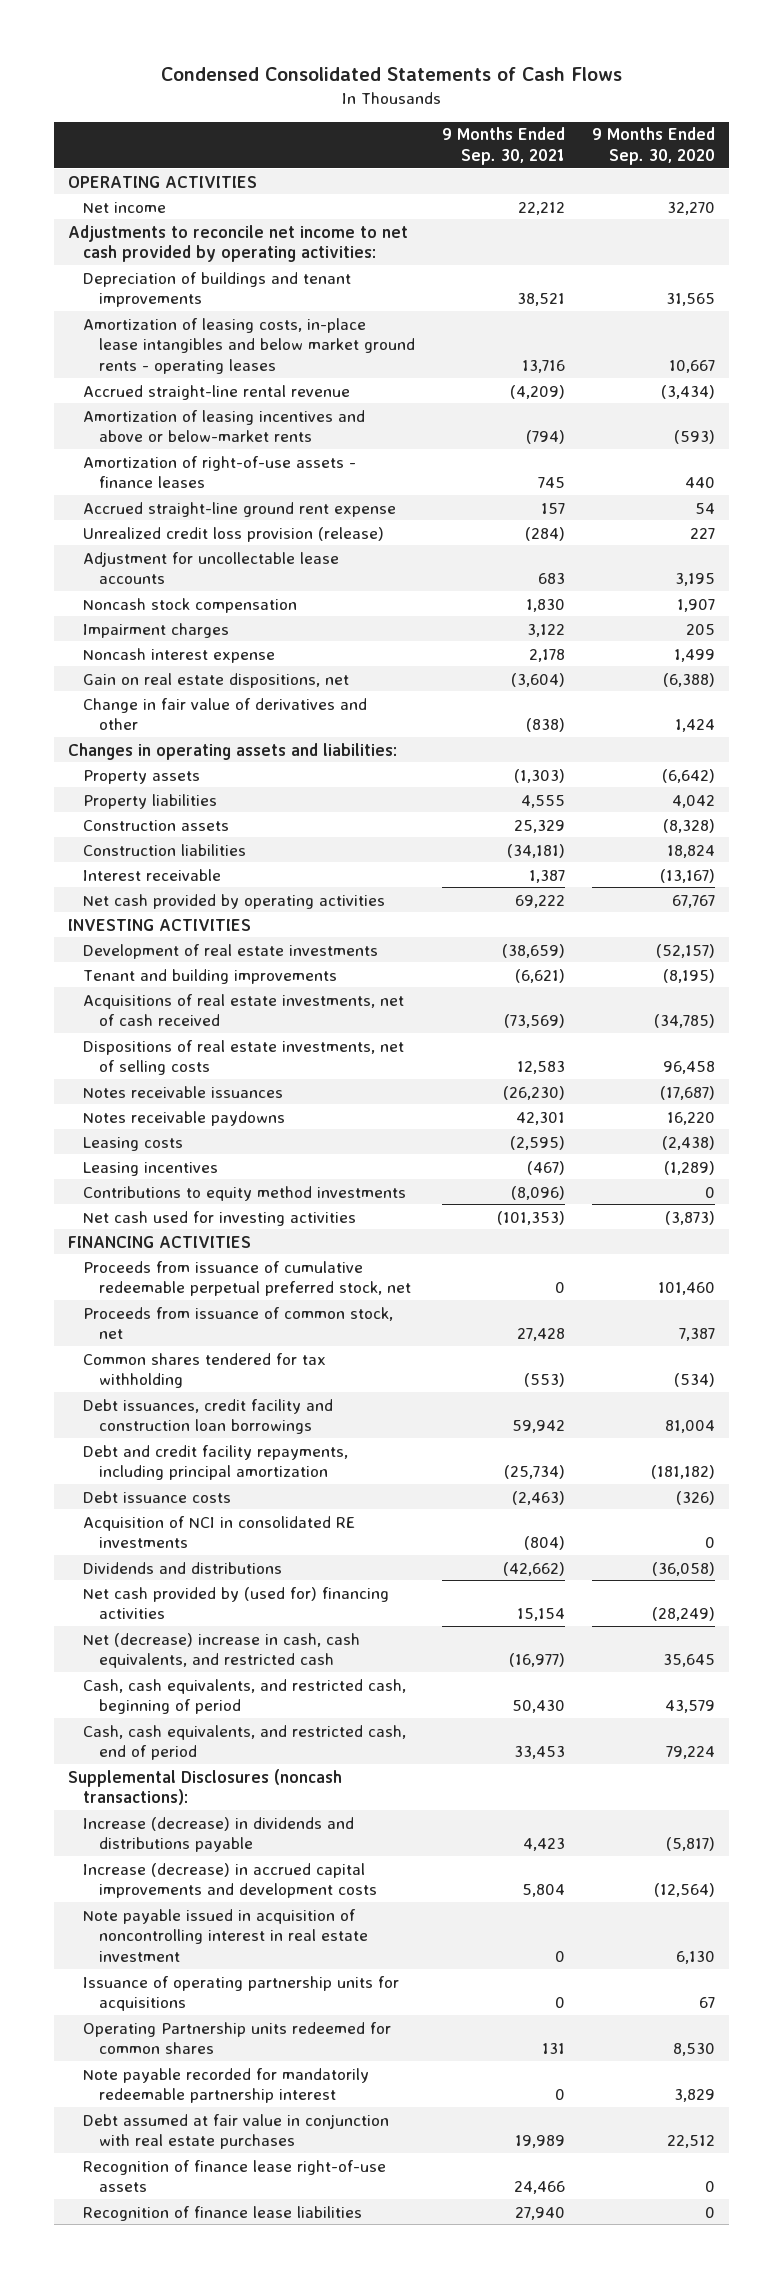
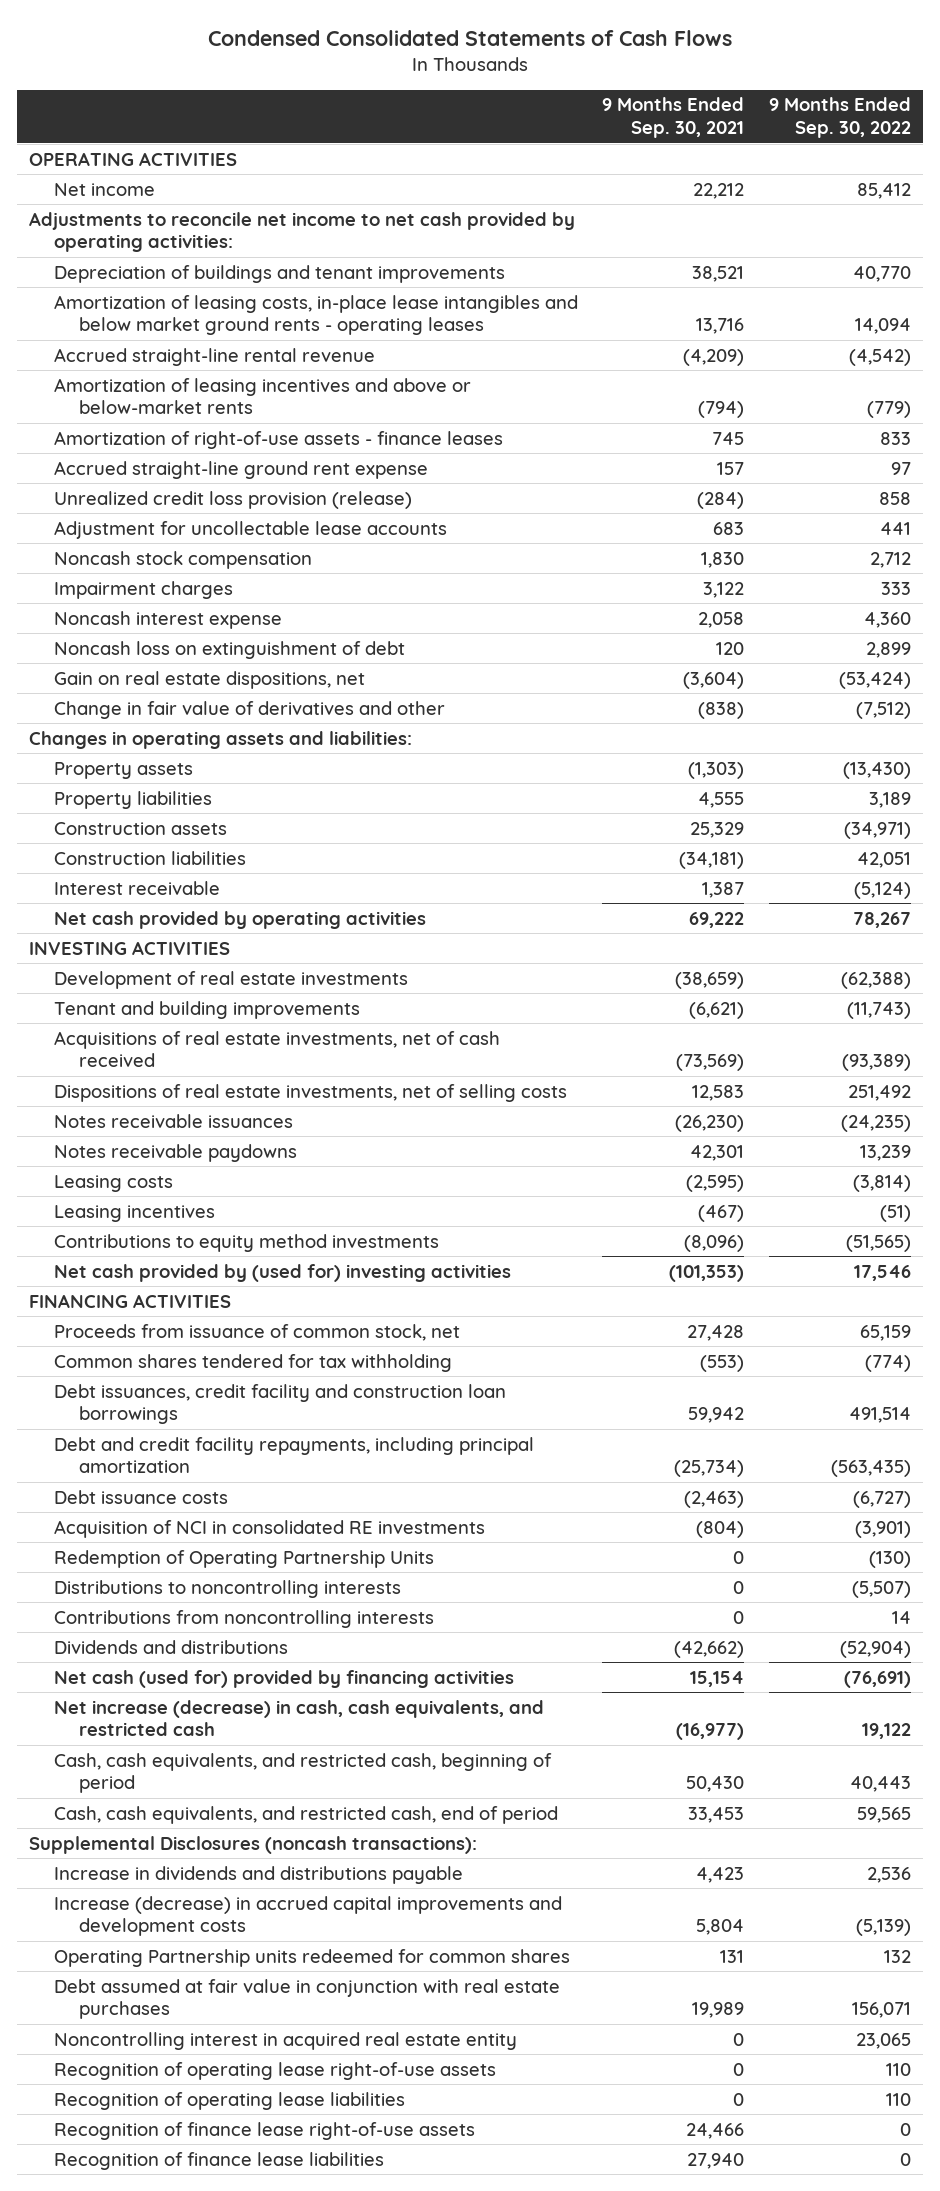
- | 9 Months Ended Sep. 30, 2021 | 9 Months Ended Sep. 30, 2020
+ | 9 Months Ended Sep. 30, 2021 | 9 Months Ended Sep. 30, 2022
- Noncash interest expense | 2,178 | 1,499
+ Noncash interest expense | 2,058 | 4,360
+ Noncash loss on extinguishment of debt | 120 | 2,899
- Net cash used for investing activities | (101,353) | (3,873)
+ Net cash provided by (used for) investing activities | (101,353) | 17,546
- Proceeds from issuance of cumulative redeemable perpetual preferred stock, net | 0 | 101,460
+ Redemption of Operating Partnership Units | 0 | (130)
+ Distributions to noncontrolling interests | 0 | (5,507)
+ Contributions from noncontrolling interests | 0 | 14
- Net cash provided by (used for) financing activities | 15,154 | (28,249)
- Net (decrease) increase in cash, cash equivalents, and restricted cash | (16,977) | 35,645
+ Net cash (used for) provided by financing activities | 15,154 | (76,691)
+ Net increase (decrease) in cash, cash equivalents, and restricted cash | (16,977) | 19,122
- Increase (decrease) in dividends and distributions payable | 4,423 | (5,817)
+ Increase in dividends and distributions payable | 4,423 | 2,536
- Note payable issued in acquisition of noncontrolling interest in real estate investment | 0 | 6,130
- Issuance of operating partnership units for acquisitions | 0 | 67
- Note payable recorded for mandatorily redeemable partnership interest | 0 | 3,829
+ Noncontrolling interest in acquired real estate entity | 0 | 23,065
+ Recognition of operating lease right-of-use assets | 0 | 110
+ Recognition of operating lease liabilities | 0 | 110

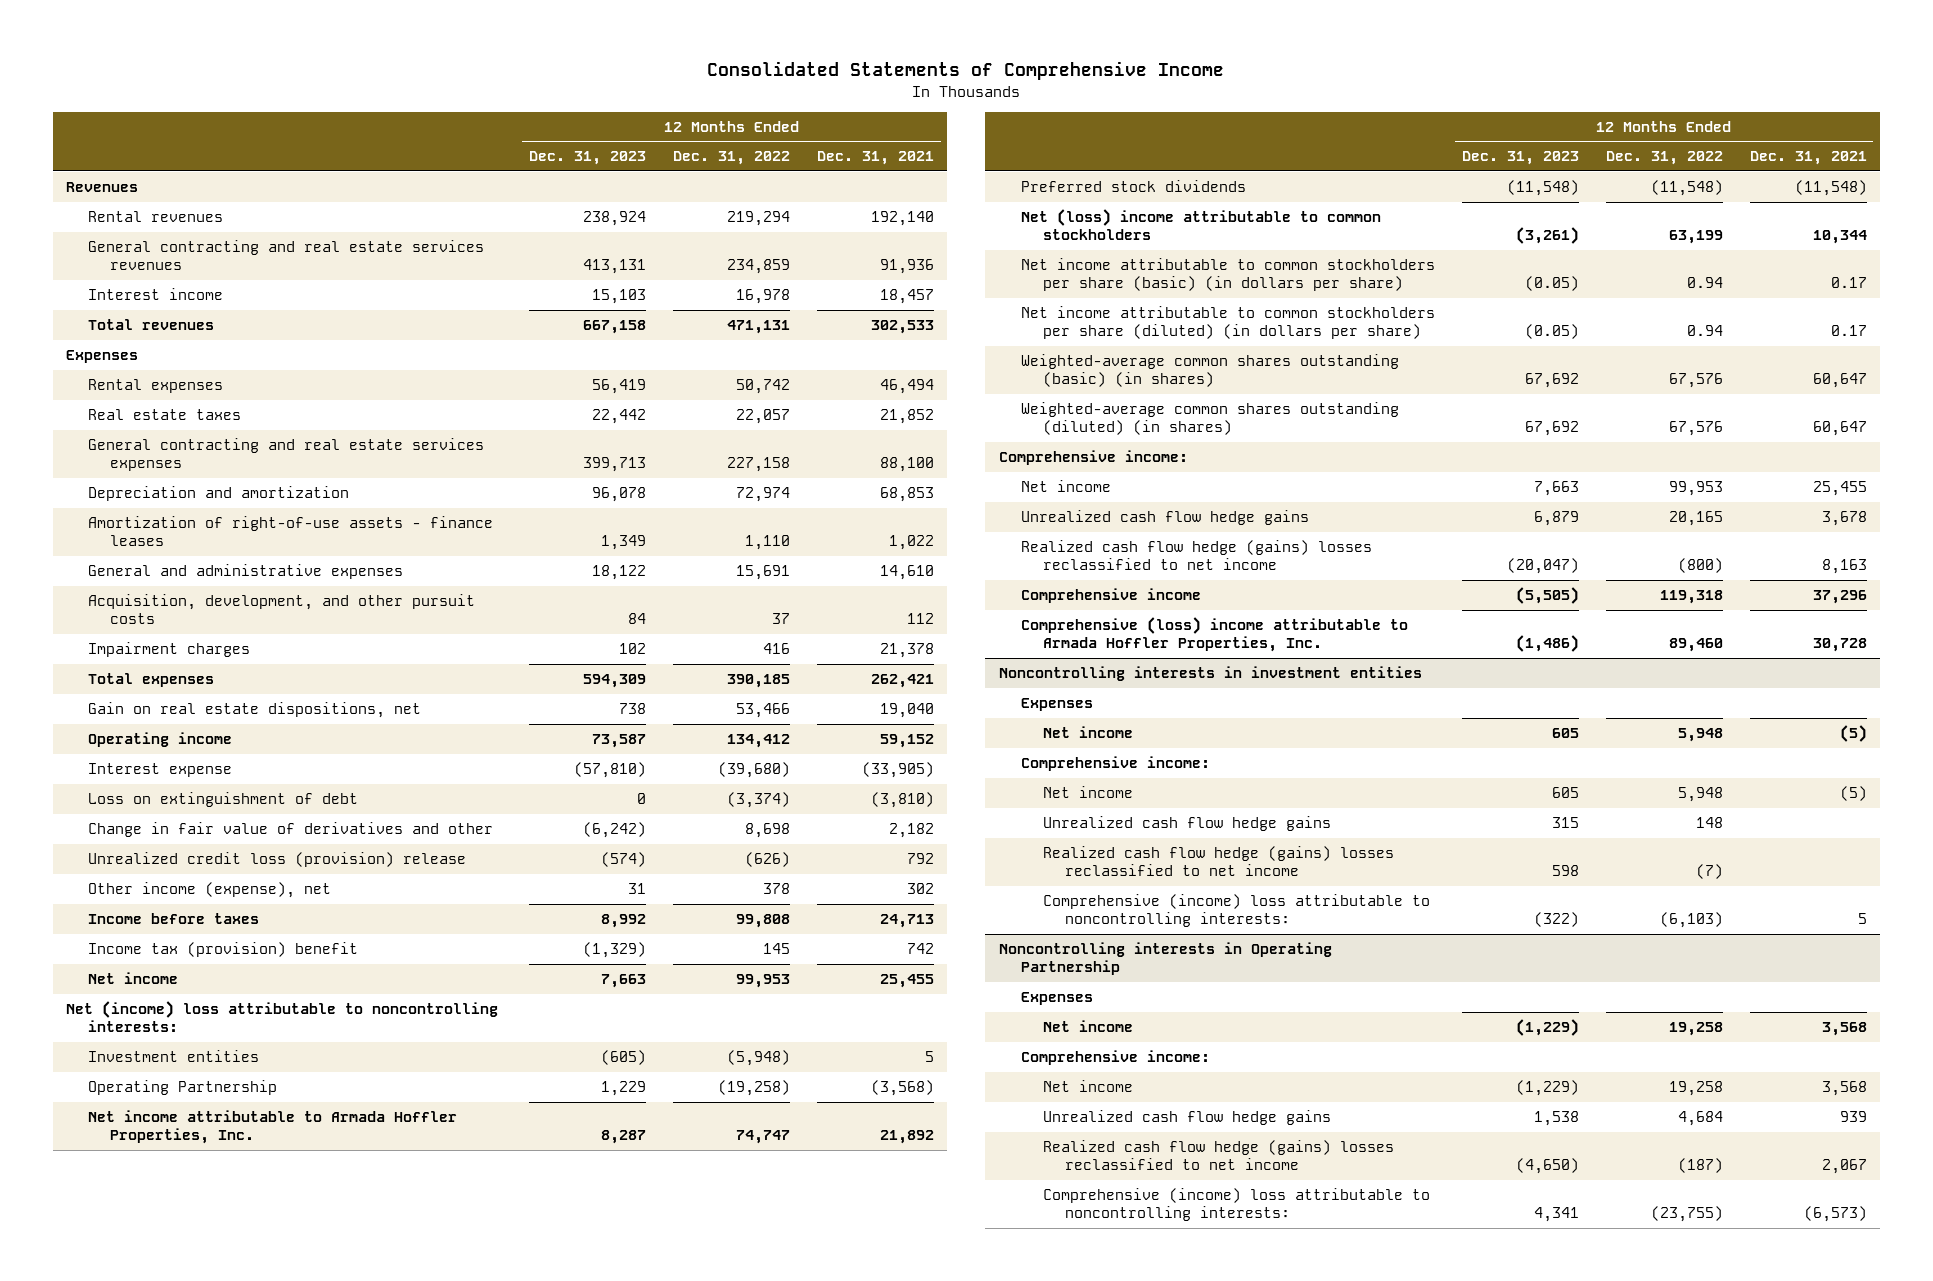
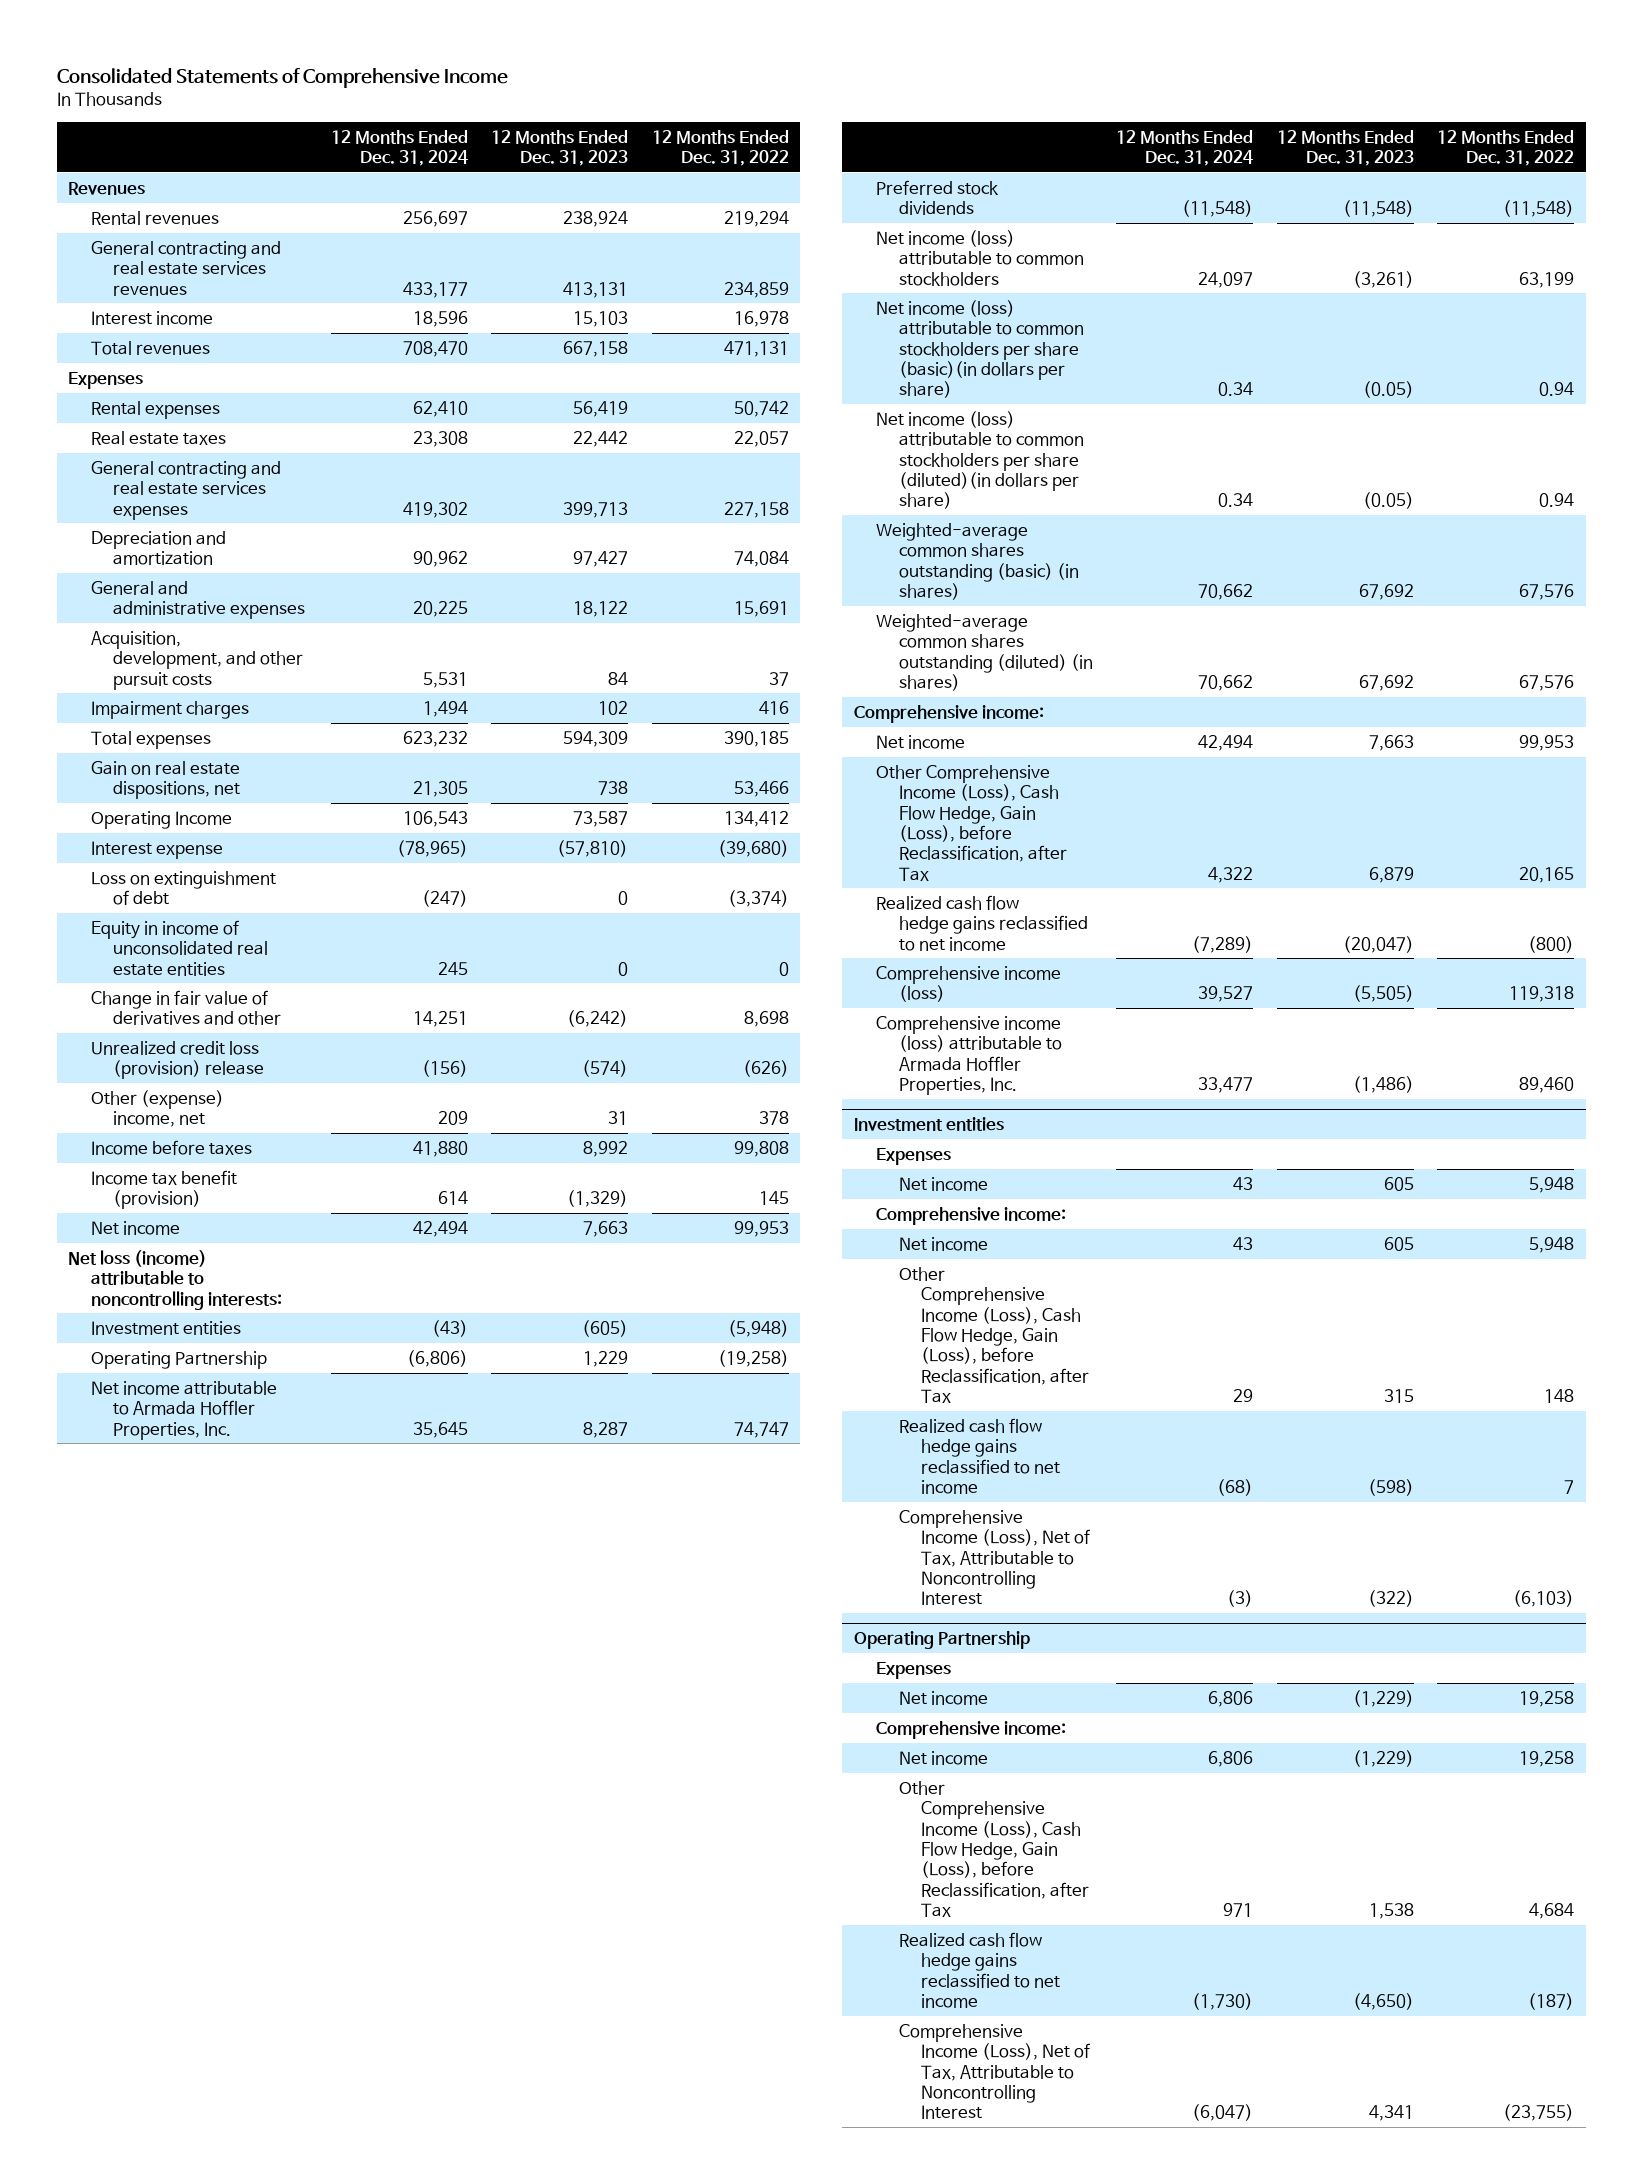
- | 12 Months Ended Dec. 31, 2023 | 12 Months Ended Dec. 31, 2022 | 12 Months Ended Dec. 31, 2021
+ | 12 Months Ended Dec. 31, 2024 | 12 Months Ended Dec. 31, 2023 | 12 Months Ended Dec. 31, 2022
- Depreciation and amortization | 96,078 | 72,974 | 68,853
- Amortization of right-of-use assets - finance leases | 1,349 | 1,110 | 1,022
+ Depreciation and amortization | 90,962 | 97,427 | 74,084
- Operating income | 73,587 | 134,412 | 59,152
+ Operating Income | 106,543 | 73,587 | 134,412
+ Equity in income of unconsolidated real estate entities | 245 | 0 | 0
- Other income (expense), net | 31 | 378 | 302
+ Other (expense) income, net | 209 | 31 | 378
- Income tax (provision) benefit | (1,329) | 145 | 742
+ Income tax benefit (provision) | 614 | (1,329) | 145
- Net (income) loss attributable to noncontrolling interests:
+ Net loss (income) attributable to noncontrolling interests:
- Net (loss) income attributable to common stockholders | (3,261) | 63,199 | 10,344
- Net income attributable to common stockholders per share (basic) (in dollars per share) | (0.05) | 0.94 | 0.17
- Net income attributable to common stockholders per share (diluted) (in dollars per share) | (0.05) | 0.94 | 0.17
+ Net income (loss) attributable to common stockholders | 24,097 | (3,261) | 63,199
+ Net income (loss) attributable to common stockholders per share (basic)(in dollars per share) | 0.34 | (0.05) | 0.94
+ Net income (loss) attributable to common stockholders per share (diluted)(in dollars per share) | 0.34 | (0.05) | 0.94
- Unrealized cash flow hedge gains | 6,879 | 20,165 | 3,678
- Realized cash flow hedge (gains) losses reclassified to net income | (20,047) | (800) | 8,163
- Comprehensive income | (5,505) | 119,318 | 37,296
- Comprehensive (loss) income attributable to Armada Hoffler Properties, Inc. | (1,486) | 89,460 | 30,728
- Noncontrolling interests in investment entities
+ Other Comprehensive Income (Loss), Cash Flow Hedge, Gain (Loss), before Reclassification, after Tax | 4,322 | 6,879 | 20,165
+ Realized cash flow hedge gains reclassified to net income | (7,289) | (20,047) | (800)
+ Comprehensive income (loss) | 39,527 | (5,505) | 119,318
+ Comprehensive income (loss) attributable to Armada Hoffler Properties, Inc. | 33,477 | (1,486) | 89,460
+ Investment entities
- Unrealized cash flow hedge gains | 315 | 148 |
- Realized cash flow hedge (gains) losses reclassified to net income | 598 | (7) |
- Comprehensive (income) loss attributable to noncontrolling interests: | (322) | (6,103) | 5
- Noncontrolling interests in Operating Partnership
+ Other Comprehensive Income (Loss), Cash Flow Hedge, Gain (Loss), before Reclassification, after Tax | 29 | 315 | 148
+ Realized cash flow hedge gains reclassified to net income | (68) | (598) | 7
+ Comprehensive Income (Loss), Net of Tax, Attributable to Noncontrolling Interest | (3) | (322) | (6,103)
+ Operating Partnership
- Unrealized cash flow hedge gains | 1,538 | 4,684 | 939
- Realized cash flow hedge (gains) losses reclassified to net income | (4,650) | (187) | 2,067
- Comprehensive (income) loss attributable to noncontrolling interests: | 4,341 | (23,755) | (6,573)
+ Other Comprehensive Income (Loss), Cash Flow Hedge, Gain (Loss), before Reclassification, after Tax | 971 | 1,538 | 4,684
+ Realized cash flow hedge gains reclassified to net income | (1,730) | (4,650) | (187)
+ Comprehensive Income (Loss), Net of Tax, Attributable to Noncontrolling Interest | (6,047) | 4,341 | (23,755)

